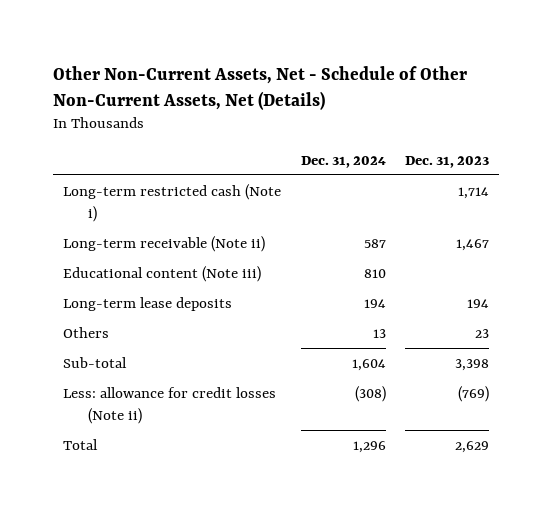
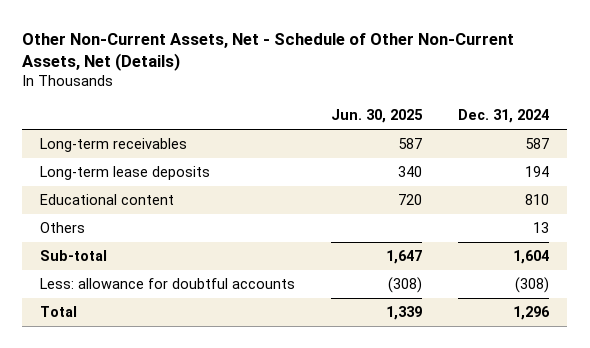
- | Dec. 31, 2024 | Dec. 31, 2023
+ | Jun. 30, 2025 | Dec. 31, 2024
- Long-term restricted cash (Note i) | | 1,714
- Long-term receivable (Note ii) | 587 | 1,467
- Educational content (Note iii) | 810 |
+ Long-term receivables | 587 | 587
+ Educational content | 720 | 810
- Less: allowance for credit losses (Note ii) | (308) | (769)
+ Less: allowance for doubtful accounts | (308) | (308)

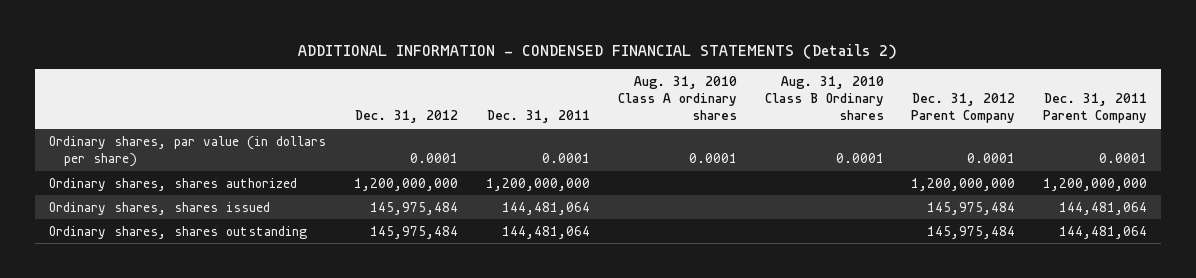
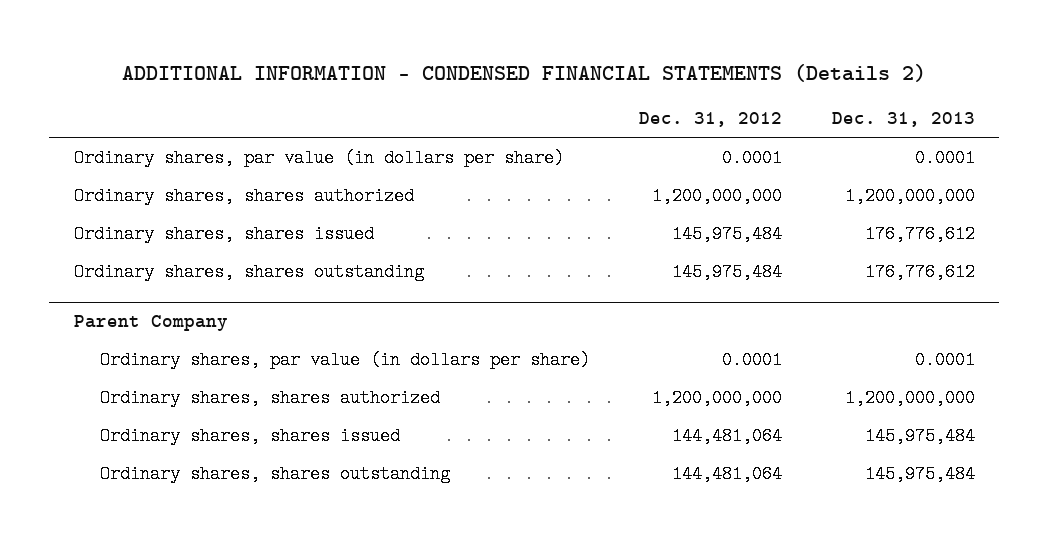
- | Dec. 31, 2012 | Dec. 31, 2011 | Aug. 31, 2010 Class A ordinary shares | Aug. 31, 2010 Class B Ordinary shares | Dec. 31, 2012 Parent Company | Dec. 31, 2011 Parent Company
+ | Dec. 31, 2012 | Dec. 31, 2013
+ Parent Company
+ Ordinary shares, par value (in dollars per share) | 0.0001 | 0.0001
+ Ordinary shares, shares authorized | 1,200,000,000 | 1,200,000,000
+ Ordinary shares, shares issued | 144,481,064 | 145,975,484
+ Ordinary shares, shares outstanding | 144,481,064 | 145,975,484

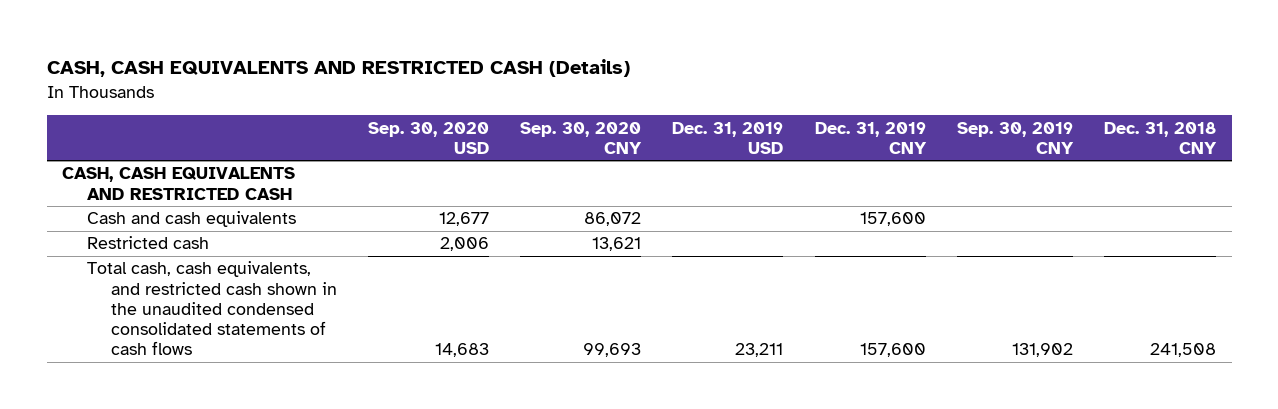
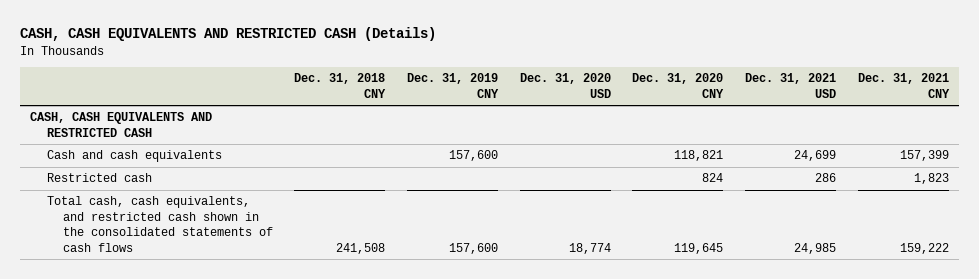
- | Sep. 30, 2020 USD | Sep. 30, 2020 CNY | Dec. 31, 2019 USD | Dec. 31, 2019 CNY | Sep. 30, 2019 CNY | Dec. 31, 2018 CNY
+ | Dec. 31, 2018 CNY | Dec. 31, 2019 CNY | Dec. 31, 2020 USD | Dec. 31, 2020 CNY | Dec. 31, 2021 USD | Dec. 31, 2021 CNY
- Total cash, cash equivalents, and restricted cash shown in the unaudited condensed consolidated statements of cash flows | 14,683 | 99,693 | 23,211 | 157,600 | 131,902 | 241,508
+ Total cash, cash equivalents, and restricted cash shown in the consolidated statements of cash flows | 241,508 | 157,600 | 18,774 | 119,645 | 24,985 | 159,222

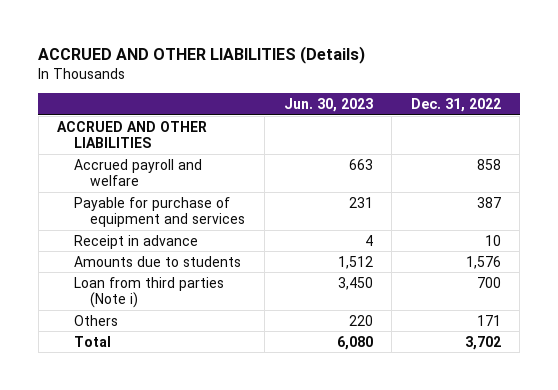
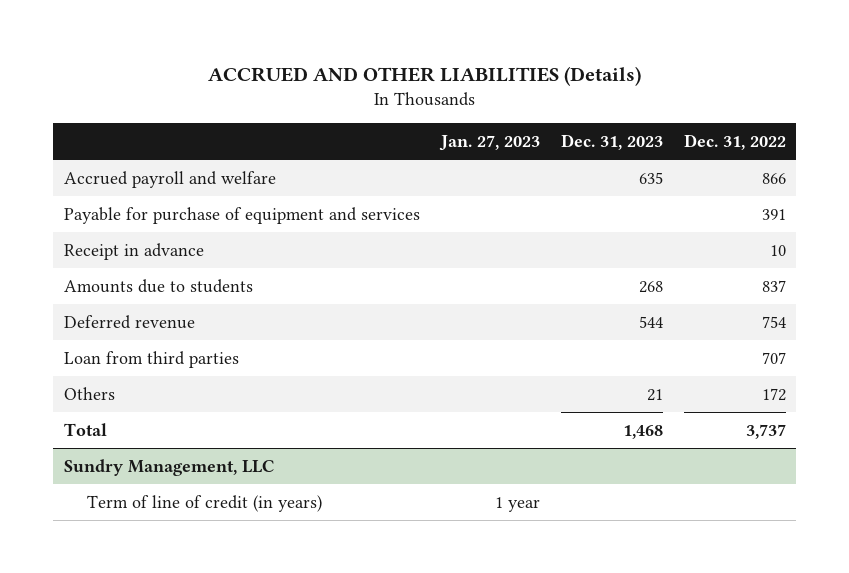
- | Jun. 30, 2023 | Dec. 31, 2022
+ | Jan. 27, 2023 | Dec. 31, 2023 | Dec. 31, 2022
- ACCRUED AND OTHER LIABILITIES
- Accrued payroll and welfare | 663 | 858
- Payable for purchase of equipment and services | 231 | 387
+ Accrued payroll and welfare | | 635 | 866
+ Payable for purchase of equipment and services | | | 391
- Amounts due to students | 1,512 | 1,576
- Loan from third parties (Note i) | 3,450 | 700
- Others | 220 | 171
- Total | 6,080 | 3,702
+ Amounts due to students | | 268 | 837
+ Deferred revenue | | 544 | 754
+ Loan from third parties | | | 707
+ Others | | 21 | 172
+ Total | | 1,468 | 3,737
+ Sundry Management, LLC
+ Term of line of credit (in years) | 1 year | |

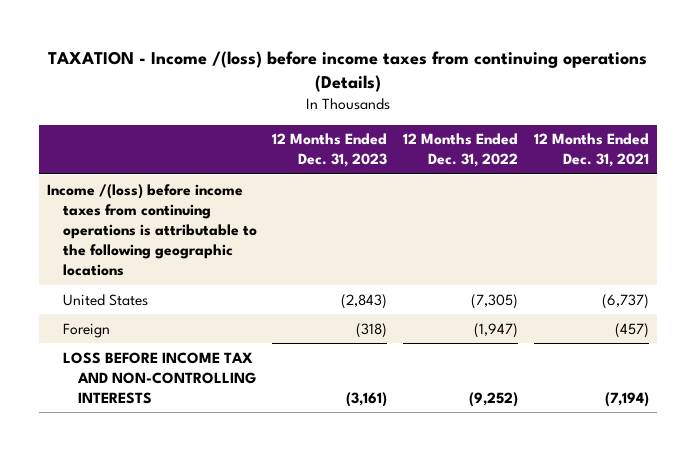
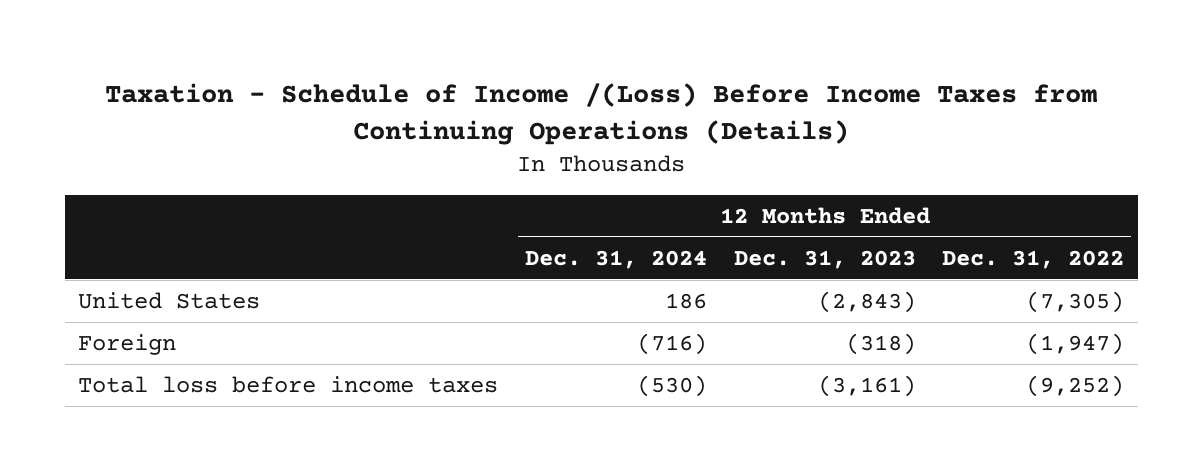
- TAXATION - Income /(loss) before income taxes from continuing operations (Details)
+ Taxation - Schedule of Income /(Loss) Before Income Taxes from Continuing Operations (Details)
- | 12 Months Ended Dec. 31, 2023 | 12 Months Ended Dec. 31, 2022 | 12 Months Ended Dec. 31, 2021
+ | 12 Months Ended Dec. 31, 2024 | 12 Months Ended Dec. 31, 2023 | 12 Months Ended Dec. 31, 2022
- Income /(loss) before income taxes from continuing operations is attributable to the following geographic locations
- LOSS BEFORE INCOME TAX AND NON-CONTROLLING INTERESTS | (3,161) | (9,252) | (7,194)
+ Total loss before income taxes | (530) | (3,161) | (9,252)

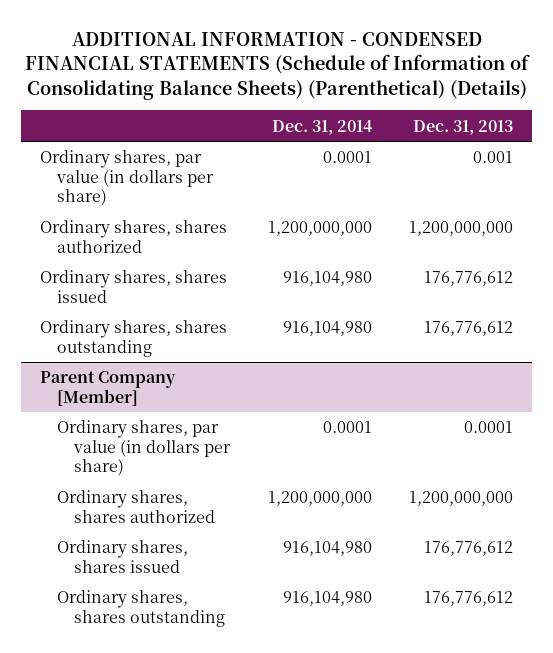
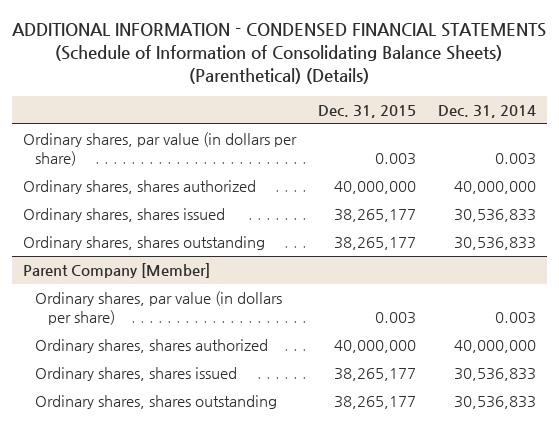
- | Dec. 31, 2014 | Dec. 31, 2013
+ | Dec. 31, 2015 | Dec. 31, 2014
- Ordinary shares, par value (in dollars per share) | 0.0001 | 0.001
- Ordinary shares, shares authorized | 1,200,000,000 | 1,200,000,000
- Ordinary shares, shares issued | 916,104,980 | 176,776,612
- Ordinary shares, shares outstanding | 916,104,980 | 176,776,612
+ Ordinary shares, par value (in dollars per share) | 0.003 | 0.003
+ Ordinary shares, shares authorized | 40,000,000 | 40,000,000
+ Ordinary shares, shares issued | 38,265,177 | 30,536,833
+ Ordinary shares, shares outstanding | 38,265,177 | 30,536,833
@ Parent Company [Member]
- Ordinary shares, par value (in dollars per share) | 0.0001 | 0.0001
- Ordinary shares, shares authorized | 1,200,000,000 | 1,200,000,000
- Ordinary shares, shares issued | 916,104,980 | 176,776,612
- Ordinary shares, shares outstanding | 916,104,980 | 176,776,612
+ Ordinary shares, par value (in dollars per share) | 0.003 | 0.003
+ Ordinary shares, shares authorized | 40,000,000 | 40,000,000
+ Ordinary shares, shares issued | 38,265,177 | 30,536,833
+ Ordinary shares, shares outstanding | 38,265,177 | 30,536,833

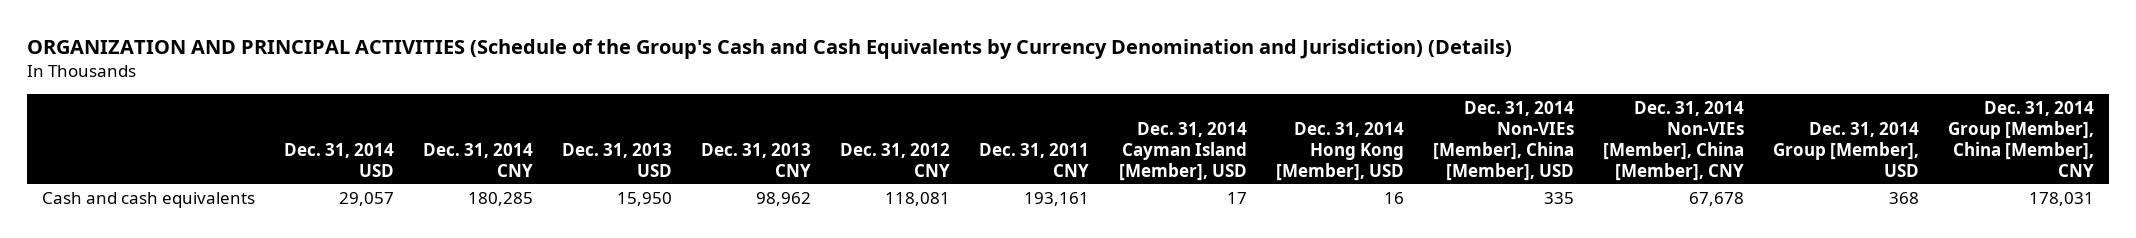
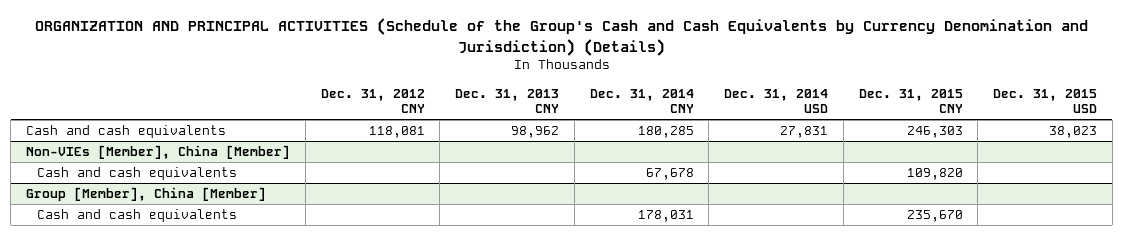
- | Dec. 31, 2014 USD | Dec. 31, 2014 CNY | Dec. 31, 2013 USD | Dec. 31, 2013 CNY | Dec. 31, 2012 CNY | Dec. 31, 2011 CNY | Dec. 31, 2014 Cayman Island [Member], USD | Dec. 31, 2014 Hong Kong [Member], USD | Dec. 31, 2014 Non-VIEs [Member], China [Member], USD | Dec. 31, 2014 Non-VIEs [Member], China [Member], CNY | Dec. 31, 2014 Group [Member], USD | Dec. 31, 2014 Group [Member], China [Member], CNY
+ | Dec. 31, 2012 CNY | Dec. 31, 2013 CNY | Dec. 31, 2014 CNY | Dec. 31, 2014 USD | Dec. 31, 2015 CNY | Dec. 31, 2015 USD
- Cash and cash equivalents | 29,057 | 180,285 | 15,950 | 98,962 | 118,081 | 193,161 | 17 | 16 | 335 | 67,678 | 368 | 178,031
+ Cash and cash equivalents | 118,081 | 98,962 | 180,285 | 27,831 | 246,303 | 38,023
+ Non-VIEs [Member], China [Member]
+ Cash and cash equivalents | | | 67,678 | | 109,820 |
+ Group [Member], China [Member]
+ Cash and cash equivalents | | | 178,031 | | 235,670 |

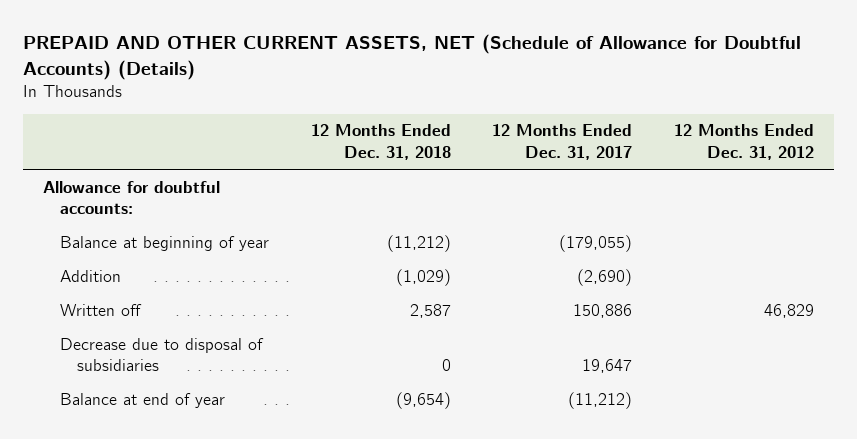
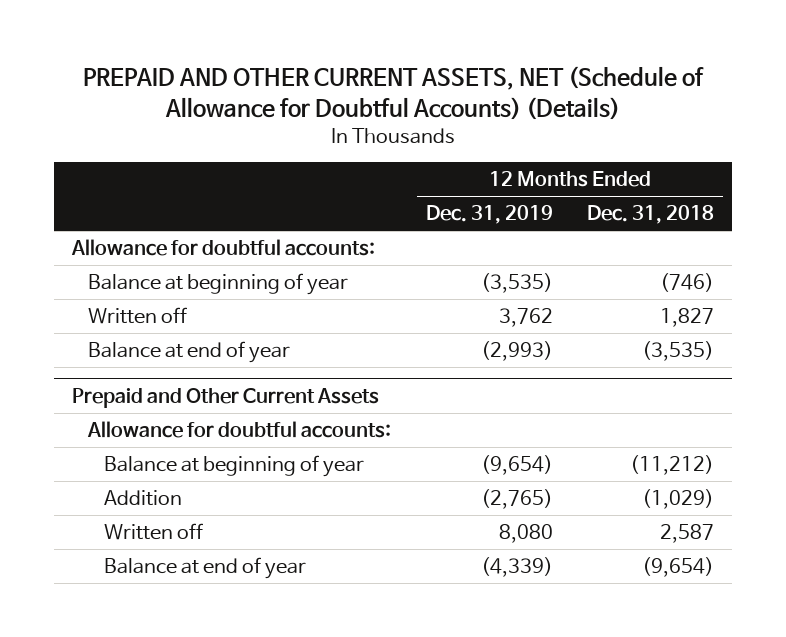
- | 12 Months Ended Dec. 31, 2018 | 12 Months Ended Dec. 31, 2017 | 12 Months Ended Dec. 31, 2012
+ | 12 Months Ended Dec. 31, 2019 | 12 Months Ended Dec. 31, 2018
+ Balance at beginning of year | (3,535) | (746)
+ Written off | 3,762 | 1,827
+ Balance at end of year | (2,993) | (3,535)
+ Prepaid and Other Current Assets
+ Allowance for doubtful accounts:
- Decrease due to disposal of subsidiaries | 0 | 19,647 |

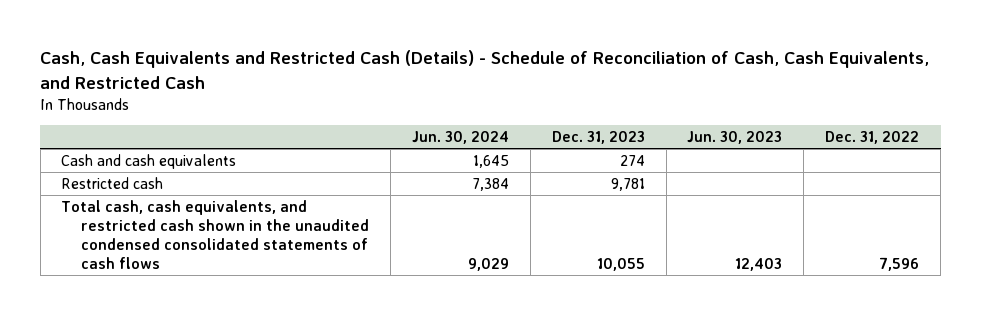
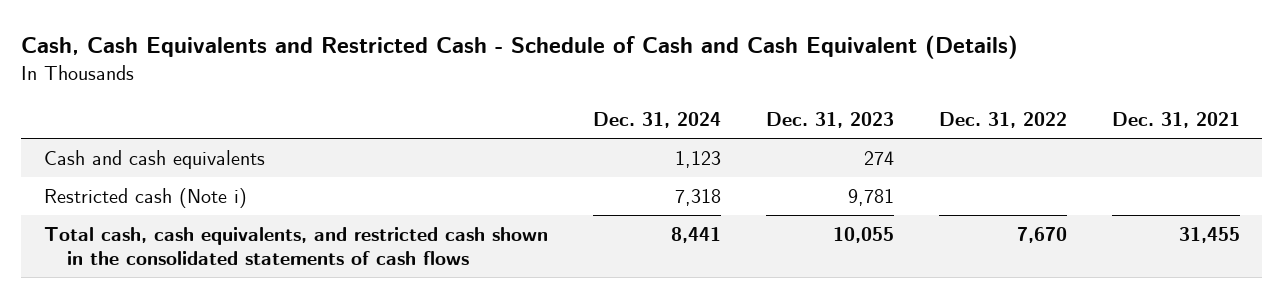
- Cash, Cash Equivalents and Restricted Cash (Details) - Schedule of Reconciliation of Cash, Cash Equivalents, and Restricted Cash
+ Cash, Cash Equivalents and Restricted Cash - Schedule of Cash and Cash Equivalent (Details)
- | Jun. 30, 2024 | Dec. 31, 2023 | Jun. 30, 2023 | Dec. 31, 2022
+ | Dec. 31, 2024 | Dec. 31, 2023 | Dec. 31, 2022 | Dec. 31, 2021
- Restricted cash | 7,384 | 9,781 | |
- Total cash, cash equivalents, and restricted cash shown in the unaudited condensed consolidated statements of cash flows | 9,029 | 10,055 | 12,403 | 7,596
+ Restricted cash (Note i) | 7,318 | 9,781 | |
+ Total cash, cash equivalents, and restricted cash shown in the consolidated statements of cash flows | 8,441 | 10,055 | 7,670 | 31,455

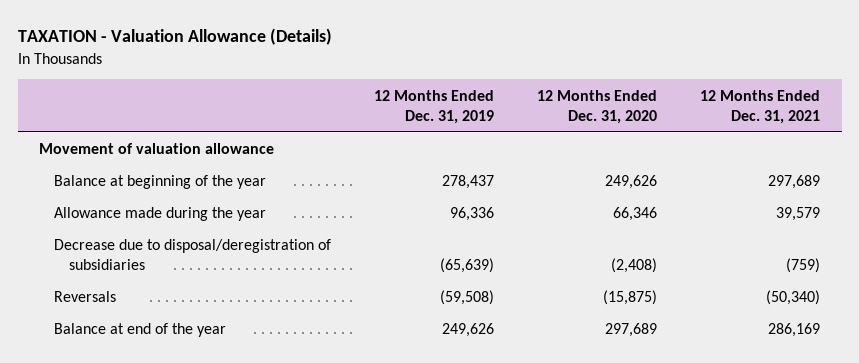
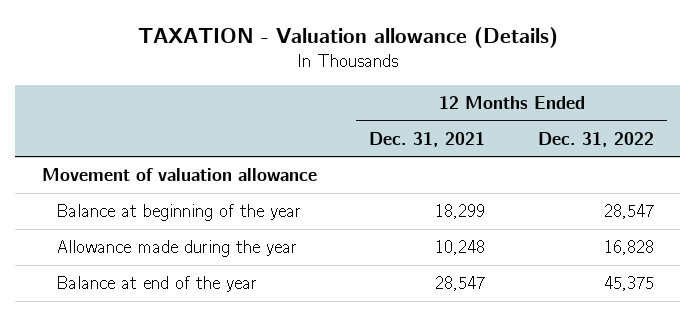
- TAXATION - Valuation Allowance (Details)
+ TAXATION - Valuation allowance (Details)
- | 12 Months Ended Dec. 31, 2019 | 12 Months Ended Dec. 31, 2020 | 12 Months Ended Dec. 31, 2021
+ | 12 Months Ended Dec. 31, 2021 | 12 Months Ended Dec. 31, 2022
- Balance at beginning of the year | 278,437 | 249,626 | 297,689
- Allowance made during the year | 96,336 | 66,346 | 39,579
- Decrease due to disposal/deregistration of subsidiaries | (65,639) | (2,408) | (759)
- Reversals | (59,508) | (15,875) | (50,340)
- Balance at end of the year | 249,626 | 297,689 | 286,169
+ Balance at beginning of the year | 18,299 | 28,547
+ Allowance made during the year | 10,248 | 16,828
+ Balance at end of the year | 28,547 | 45,375

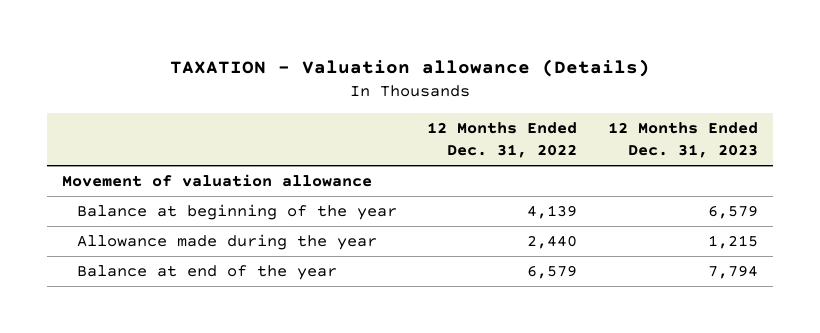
- | 12 Months Ended Dec. 31, 2021 | 12 Months Ended Dec. 31, 2022
+ | 12 Months Ended Dec. 31, 2022 | 12 Months Ended Dec. 31, 2023
- Balance at beginning of the year | 18,299 | 28,547
- Allowance made during the year | 10,248 | 16,828
- Balance at end of the year | 28,547 | 45,375
+ Balance at beginning of the year | 4,139 | 6,579
+ Allowance made during the year | 2,440 | 1,215
+ Balance at end of the year | 6,579 | 7,794

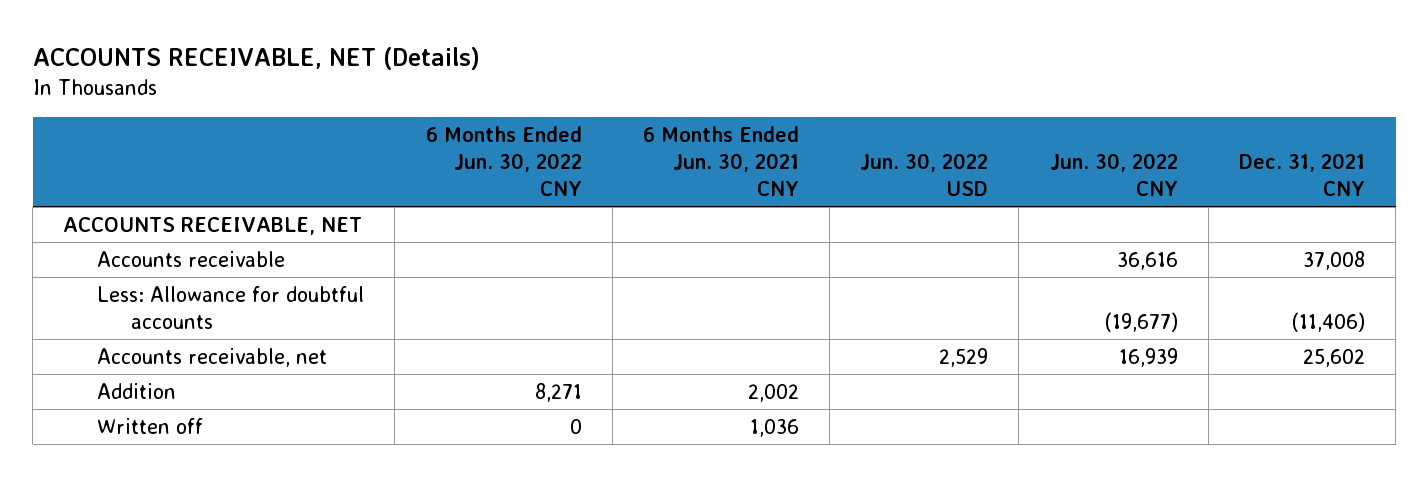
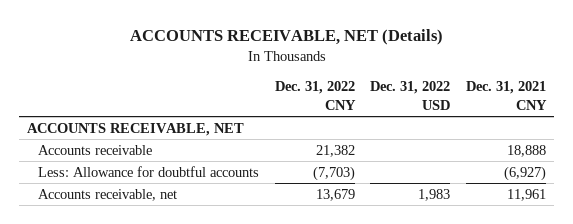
- | 6 Months Ended Jun. 30, 2022 CNY | 6 Months Ended Jun. 30, 2021 CNY | Jun. 30, 2022 USD | Jun. 30, 2022 CNY | Dec. 31, 2021 CNY
+ | Dec. 31, 2022 CNY | Dec. 31, 2022 USD | Dec. 31, 2021 CNY
- Accounts receivable | | | | 36,616 | 37,008
- Less: Allowance for doubtful accounts | | | | (19,677) | (11,406)
- Accounts receivable, net | | | 2,529 | 16,939 | 25,602
- Addition | 8,271 | 2,002 | | |
- Written off | 0 | 1,036 | | |
+ Accounts receivable | 21,382 | | 18,888
+ Less: Allowance for doubtful accounts | (7,703) | | (6,927)
+ Accounts receivable, net | 13,679 | 1,983 | 11,961

